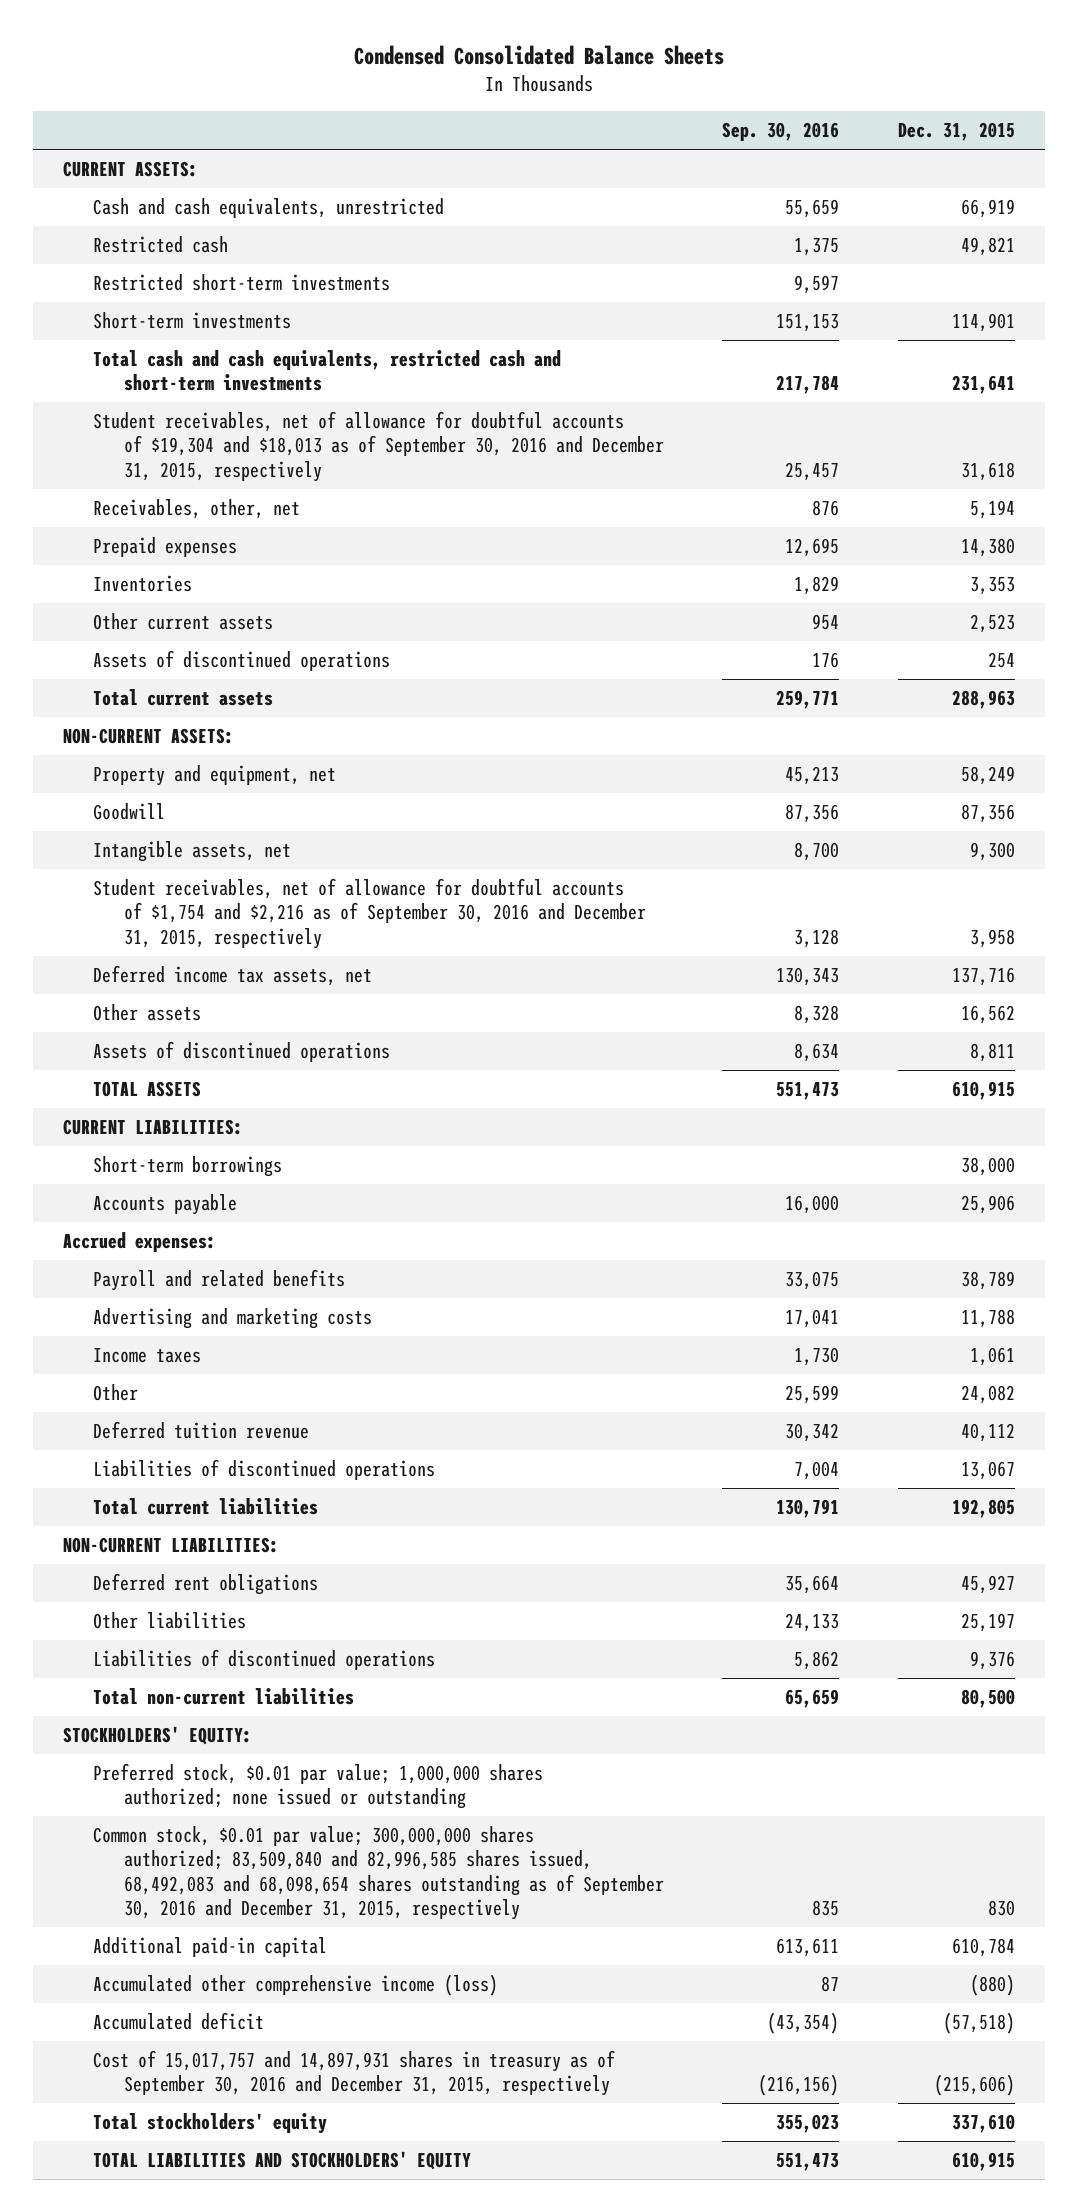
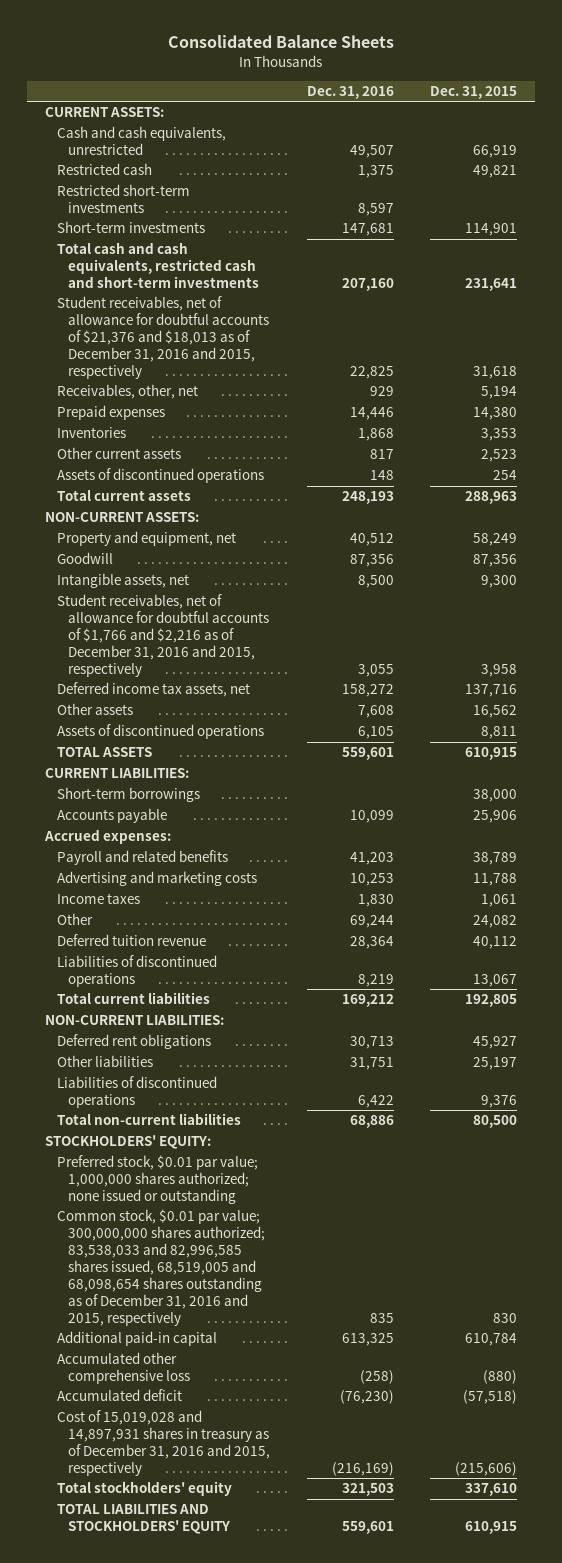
- Condensed Consolidated Balance Sheets
+ Consolidated Balance Sheets
- | Sep. 30, 2016 | Dec. 31, 2015
+ | Dec. 31, 2016 | Dec. 31, 2015
- Student receivables, net of allowance for doubtful accounts of $19,304 and $18,013 as of September 30, 2016 and December 31, 2015, respectively | 25,457 | 31,618
+ Student receivables, net of allowance for doubtful accounts of $21,376 and $18,013 as of December 31, 2016 and 2015, respectively | 22,825 | 31,618
- Student receivables, net of allowance for doubtful accounts of $1,754 and $2,216 as of September 30, 2016 and December 31, 2015, respectively | 3,128 | 3,958
+ Student receivables, net of allowance for doubtful accounts of $1,766 and $2,216 as of December 31, 2016 and 2015, respectively | 3,055 | 3,958
- Common stock, $0.01 par value; 300,000,000 shares authorized; 83,509,840 and 82,996,585 shares issued, 68,492,083 and 68,098,654 shares outstanding as of September 30, 2016 and December 31, 2015, respectively | 835 | 830
+ Common stock, $0.01 par value; 300,000,000 shares authorized; 83,538,033 and 82,996,585 shares issued, 68,519,005 and 68,098,654 shares outstanding as of December 31, 2016 and 2015, respectively | 835 | 830
- Accumulated other comprehensive income (loss) | 87 | (880)
+ Accumulated other comprehensive loss | (258) | (880)
- Cost of 15,017,757 and 14,897,931 shares in treasury as of September 30, 2016 and December 31, 2015, respectively | (216,156) | (215,606)
+ Cost of 15,019,028 and 14,897,931 shares in treasury as of December 31, 2016 and 2015, respectively | (216,169) | (215,606)

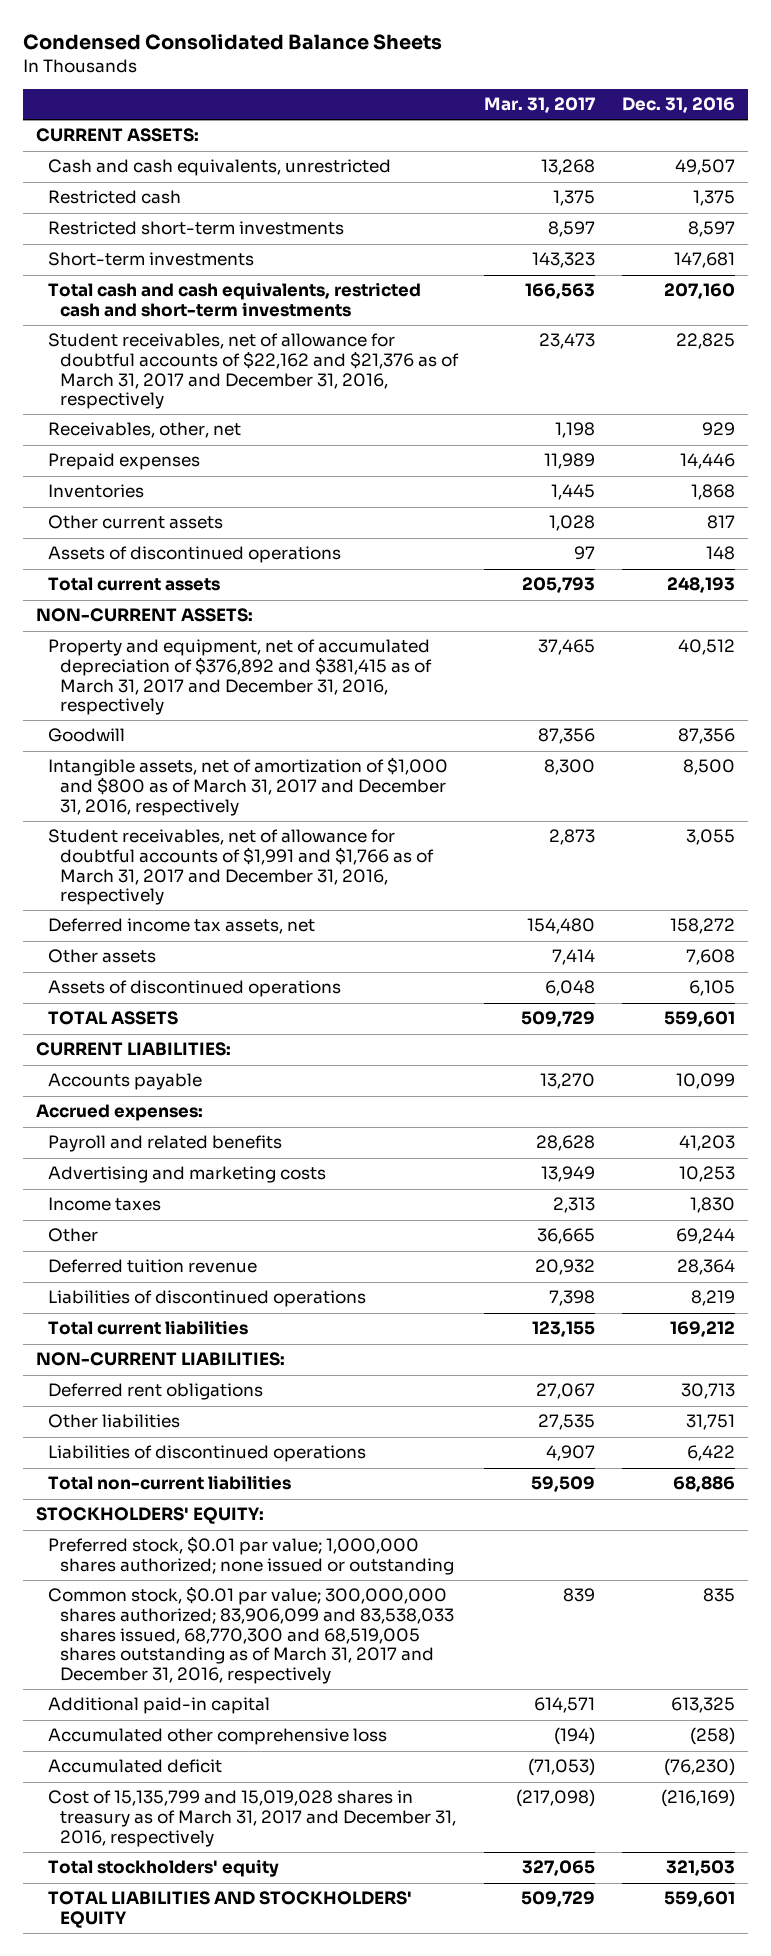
- Consolidated Balance Sheets
+ Condensed Consolidated Balance Sheets
- | Dec. 31, 2016 | Dec. 31, 2015
+ | Mar. 31, 2017 | Dec. 31, 2016
- Student receivables, net of allowance for doubtful accounts of $21,376 and $18,013 as of December 31, 2016 and 2015, respectively | 22,825 | 31,618
+ Student receivables, net of allowance for doubtful accounts of $22,162 and $21,376 as of March 31, 2017 and December 31, 2016, respectively | 23,473 | 22,825
- Property and equipment, net | 40,512 | 58,249
+ Property and equipment, net of accumulated depreciation of $376,892 and $381,415 as of March 31, 2017 and December 31, 2016, respectively | 37,465 | 40,512
- Intangible assets, net | 8,500 | 9,300
- Student receivables, net of allowance for doubtful accounts of $1,766 and $2,216 as of December 31, 2016 and 2015, respectively | 3,055 | 3,958
+ Intangible assets, net of amortization of $1,000 and $800 as of March 31, 2017 and December 31, 2016, respectively | 8,300 | 8,500
+ Student receivables, net of allowance for doubtful accounts of $1,991 and $1,766 as of March 31, 2017 and December 31, 2016, respectively | 2,873 | 3,055
- Short-term borrowings | | 38,000
- Common stock, $0.01 par value; 300,000,000 shares authorized; 83,538,033 and 82,996,585 shares issued, 68,519,005 and 68,098,654 shares outstanding as of December 31, 2016 and 2015, respectively | 835 | 830
+ Common stock, $0.01 par value; 300,000,000 shares authorized; 83,906,099 and 83,538,033 shares issued, 68,770,300 and 68,519,005 shares outstanding as of March 31, 2017 and December 31, 2016, respectively | 839 | 835
- Cost of 15,019,028 and 14,897,931 shares in treasury as of December 31, 2016 and 2015, respectively | (216,169) | (215,606)
+ Cost of 15,135,799 and 15,019,028 shares in treasury as of March 31, 2017 and December 31, 2016, respectively | (217,098) | (216,169)

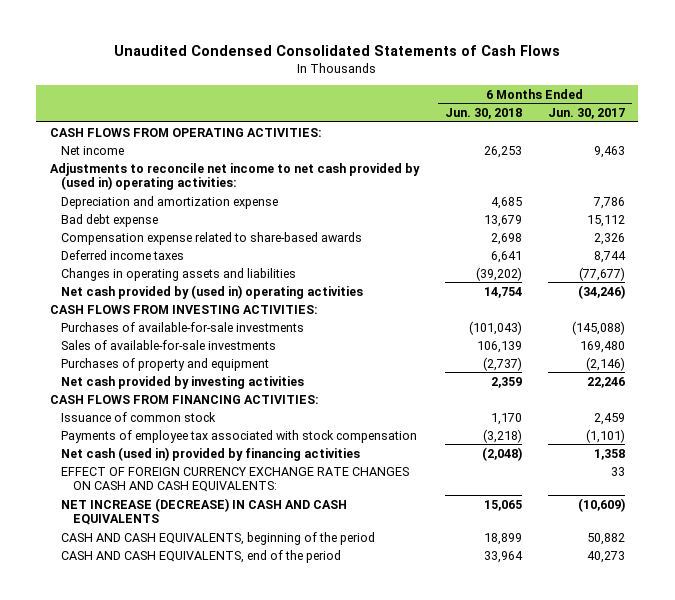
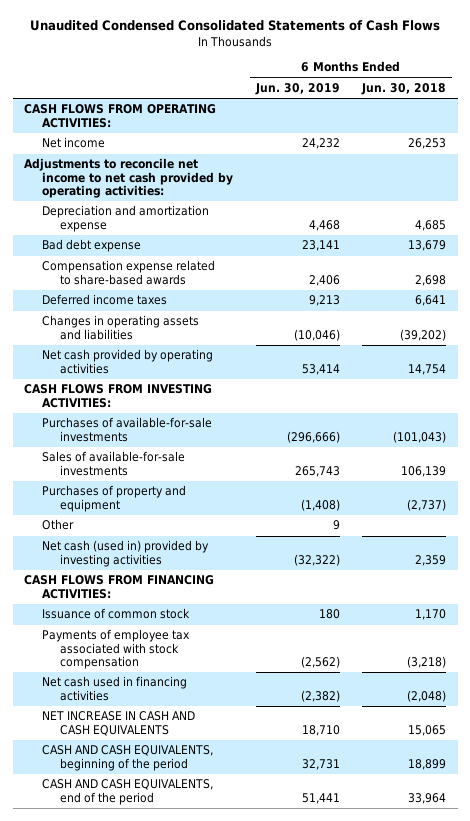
- | 6 Months Ended Jun. 30, 2018 | 6 Months Ended Jun. 30, 2017
+ | 6 Months Ended Jun. 30, 2019 | 6 Months Ended Jun. 30, 2018
- Adjustments to reconcile net income to net cash provided by (used in) operating activities:
+ Adjustments to reconcile net income to net cash provided by operating activities:
- Net cash provided by (used in) operating activities | 14,754 | (34,246)
+ Net cash provided by operating activities | 53,414 | 14,754
- Net cash provided by investing activities | 2,359 | 22,246
+ Other | 9 |
+ Net cash (used in) provided by investing activities | (32,322) | 2,359
- Net cash (used in) provided by financing activities | (2,048) | 1,358
- EFFECT OF FOREIGN CURRENCY EXCHANGE RATE CHANGES ON CASH AND CASH EQUIVALENTS: | | 33
- NET INCREASE (DECREASE) IN CASH AND CASH EQUIVALENTS | 15,065 | (10,609)
+ Net cash used in financing activities | (2,382) | (2,048)
+ NET INCREASE IN CASH AND CASH EQUIVALENTS | 18,710 | 15,065

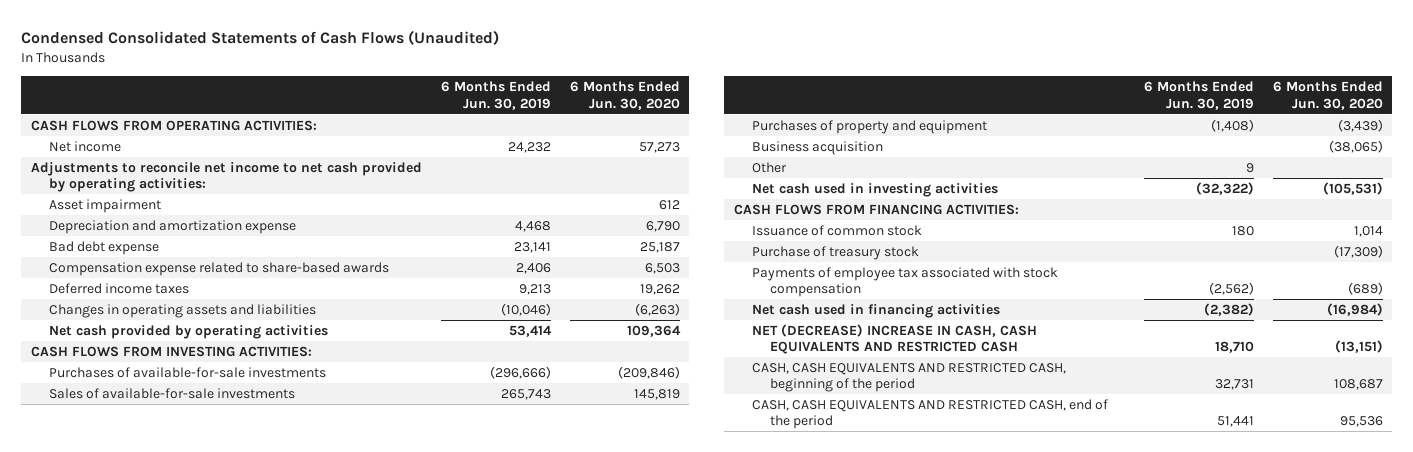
- Unaudited Condensed Consolidated Statements of Cash Flows
+ Condensed Consolidated Statements of Cash Flows (Unaudited)
- | 6 Months Ended Jun. 30, 2019 | 6 Months Ended Jun. 30, 2018
+ | 6 Months Ended Jun. 30, 2019 | 6 Months Ended Jun. 30, 2020
+ Asset impairment | | 612
+ Business acquisition | | (38,065)
- Net cash (used in) provided by investing activities | (32,322) | 2,359
+ Net cash used in investing activities | (32,322) | (105,531)
+ Purchase of treasury stock | | (17,309)
- NET INCREASE IN CASH AND CASH EQUIVALENTS | 18,710 | 15,065
- CASH AND CASH EQUIVALENTS, beginning of the period | 32,731 | 18,899
- CASH AND CASH EQUIVALENTS, end of the period | 51,441 | 33,964
+ NET (DECREASE) INCREASE IN CASH, CASH EQUIVALENTS AND RESTRICTED CASH | 18,710 | (13,151)
+ CASH, CASH EQUIVALENTS AND RESTRICTED CASH, beginning of the period | 32,731 | 108,687
+ CASH, CASH EQUIVALENTS AND RESTRICTED CASH, end of the period | 51,441 | 95,536

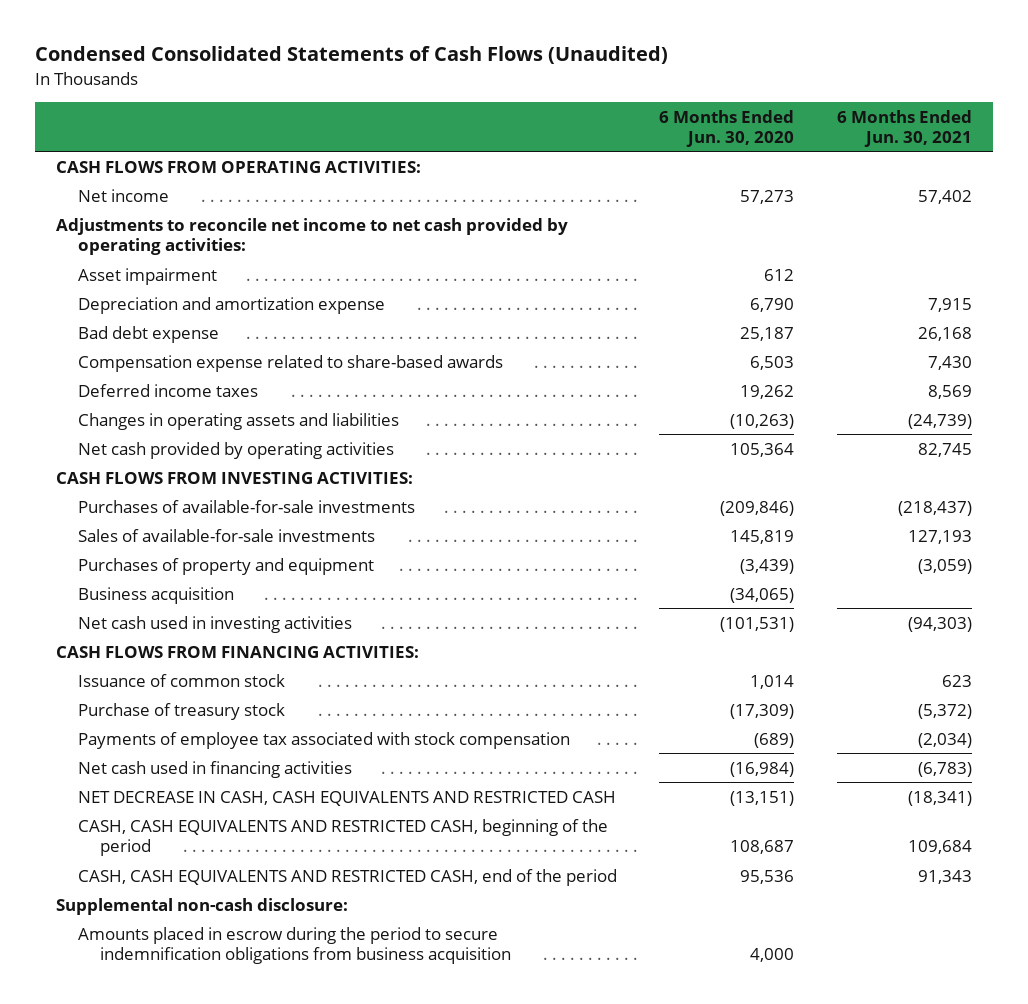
- | 6 Months Ended Jun. 30, 2019 | 6 Months Ended Jun. 30, 2020
+ | 6 Months Ended Jun. 30, 2020 | 6 Months Ended Jun. 30, 2021
- Changes in operating assets and liabilities | (10,046) | (6,263)
- Net cash provided by operating activities | 53,414 | 109,364
+ Changes in operating assets and liabilities | (10,263) | (24,739)
+ Net cash provided by operating activities | 105,364 | 82,745
- Business acquisition | | (38,065)
- Other | 9 |
- Net cash used in investing activities | (32,322) | (105,531)
+ Business acquisition | (34,065) |
+ Net cash used in investing activities | (101,531) | (94,303)
- NET (DECREASE) INCREASE IN CASH, CASH EQUIVALENTS AND RESTRICTED CASH | 18,710 | (13,151)
+ NET DECREASE IN CASH, CASH EQUIVALENTS AND RESTRICTED CASH | (13,151) | (18,341)
+ Supplemental non-cash disclosure:
+ Amounts placed in escrow during the period to secure indemnification obligations from business acquisition | 4,000 |

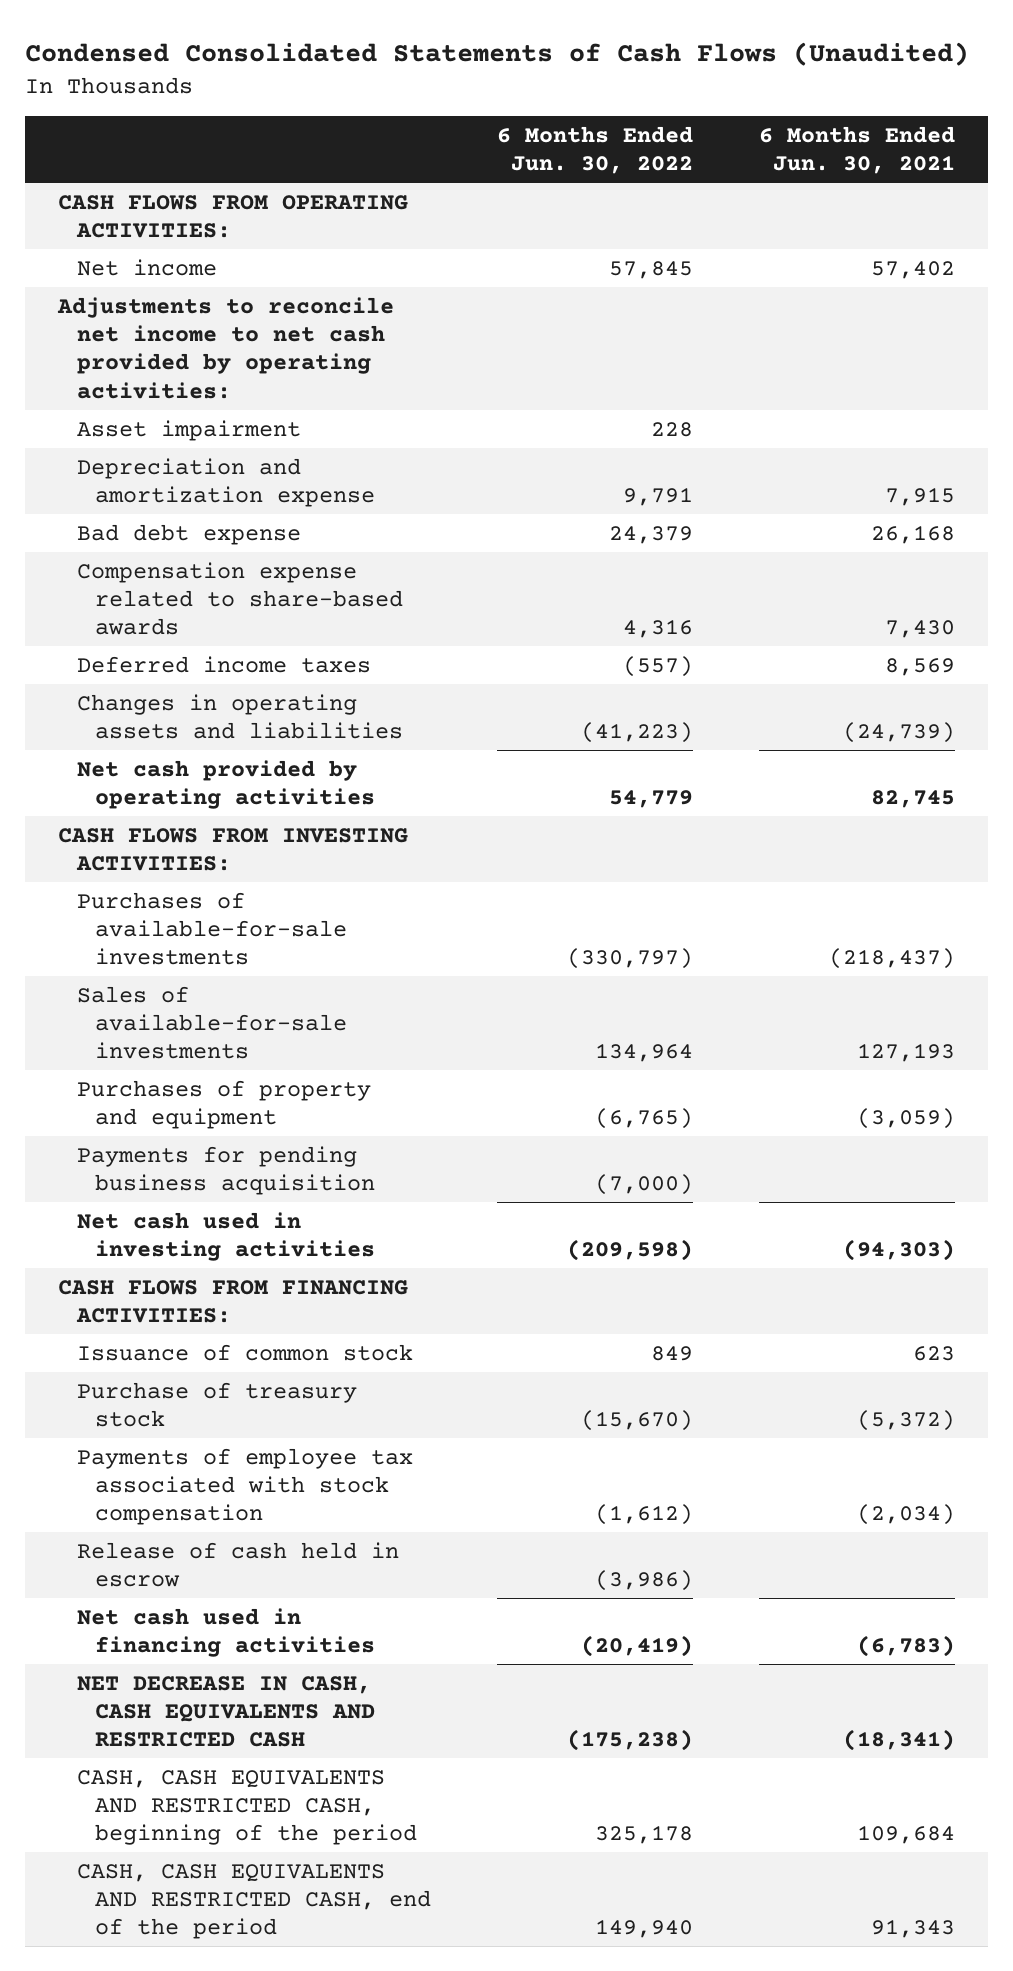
- | 6 Months Ended Jun. 30, 2020 | 6 Months Ended Jun. 30, 2021
+ | 6 Months Ended Jun. 30, 2022 | 6 Months Ended Jun. 30, 2021
- Business acquisition | (34,065) |
+ Payments for pending business acquisition | (7,000) |
+ Release of cash held in escrow | (3,986) |
- Supplemental non-cash disclosure:
- Amounts placed in escrow during the period to secure indemnification obligations from business acquisition | 4,000 |

